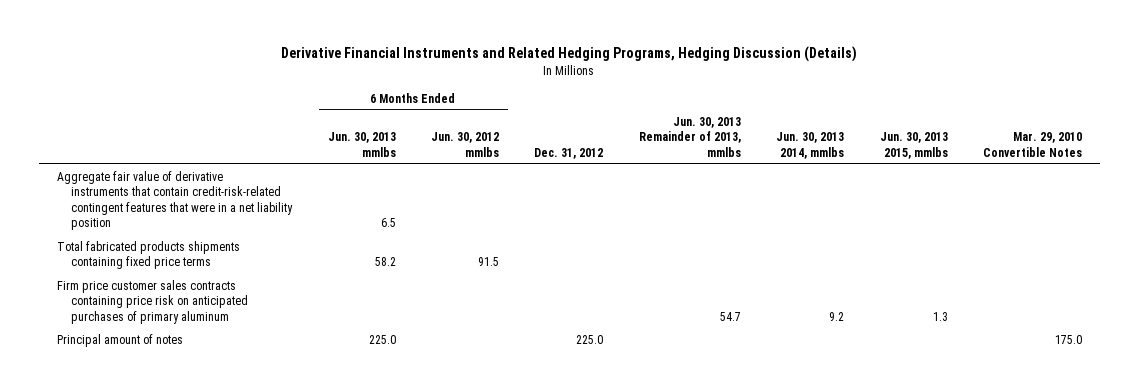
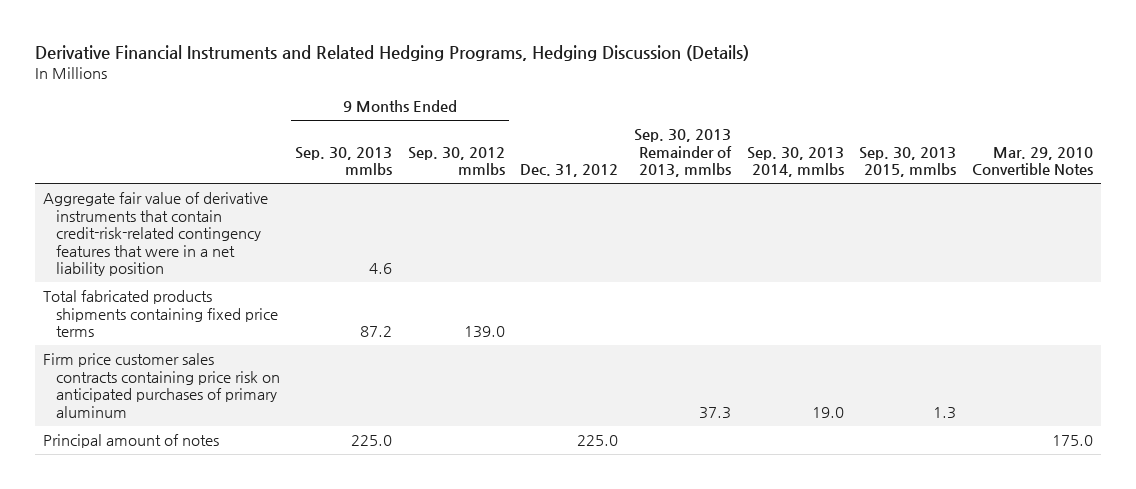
- | 6 Months Ended Jun. 30, 2013 mmlbs | 6 Months Ended Jun. 30, 2012 mmlbs | Dec. 31, 2012 | Jun. 30, 2013 Remainder of 2013, mmlbs | Jun. 30, 2013 2014, mmlbs | Jun. 30, 2013 2015, mmlbs | Mar. 29, 2010 Convertible Notes
+ | 9 Months Ended Sep. 30, 2013 mmlbs | 9 Months Ended Sep. 30, 2012 mmlbs | Dec. 31, 2012 | Sep. 30, 2013 Remainder of 2013, mmlbs | Sep. 30, 2013 2014, mmlbs | Sep. 30, 2013 2015, mmlbs | Mar. 29, 2010 Convertible Notes
- Aggregate fair value of derivative instruments that contain credit-risk-related contingent features that were in a net liability position | 6.5 | | | | | |
+ Aggregate fair value of derivative instruments that contain credit-risk-related contingency features that were in a net liability position | 4.6 | | | | | |

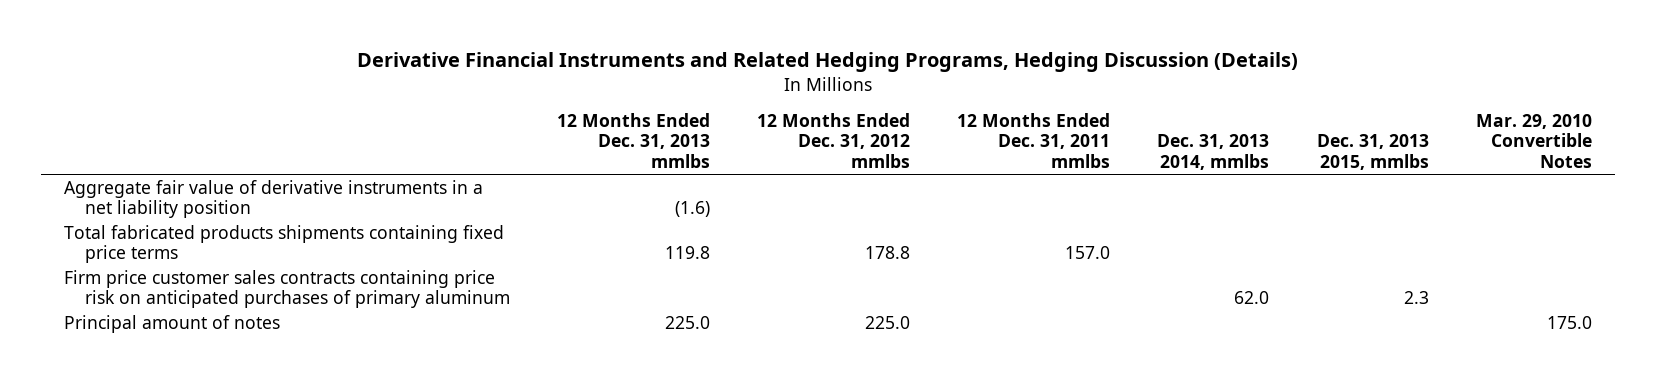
- | 9 Months Ended Sep. 30, 2013 mmlbs | 9 Months Ended Sep. 30, 2012 mmlbs | Dec. 31, 2012 | Sep. 30, 2013 Remainder of 2013, mmlbs | Sep. 30, 2013 2014, mmlbs | Sep. 30, 2013 2015, mmlbs | Mar. 29, 2010 Convertible Notes
+ | 12 Months Ended Dec. 31, 2013 mmlbs | 12 Months Ended Dec. 31, 2012 mmlbs | 12 Months Ended Dec. 31, 2011 mmlbs | Dec. 31, 2013 2014, mmlbs | Dec. 31, 2013 2015, mmlbs | Mar. 29, 2010 Convertible Notes
- Aggregate fair value of derivative instruments that contain credit-risk-related contingency features that were in a net liability position | 4.6 | | | | | |
+ Aggregate fair value of derivative instruments in a net liability position | (1.6) | | | | |

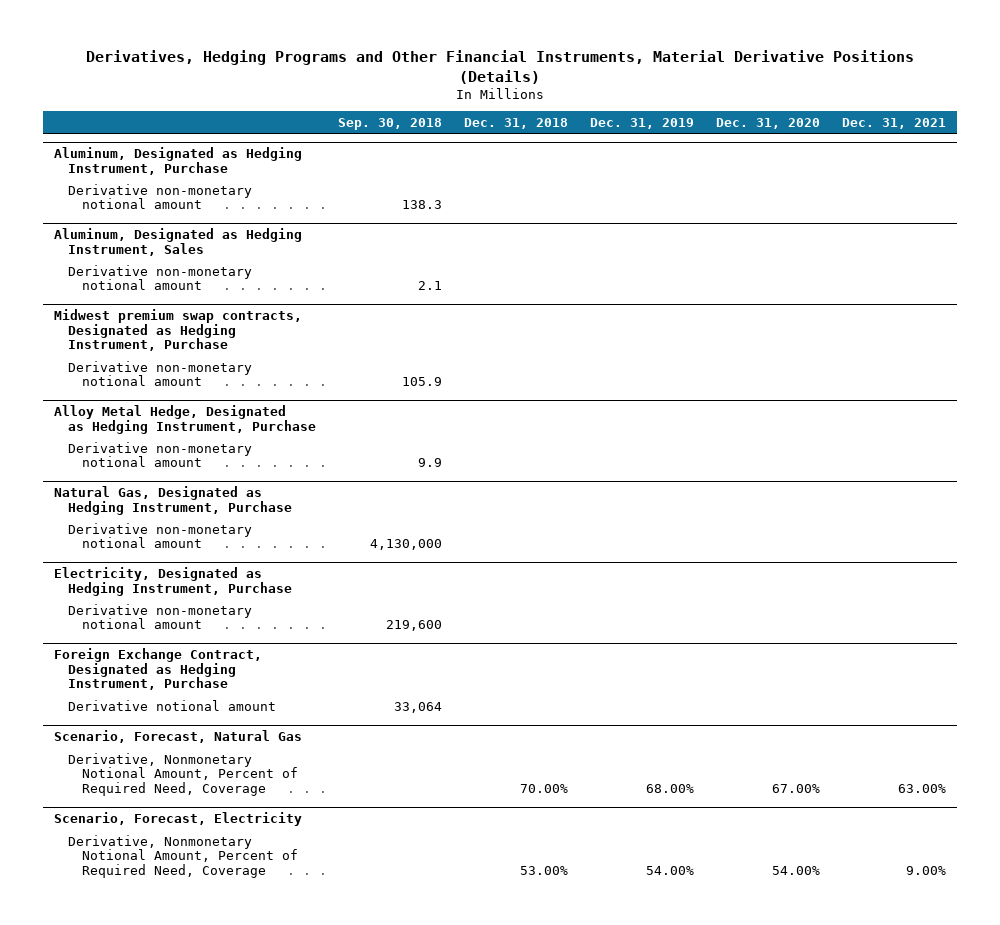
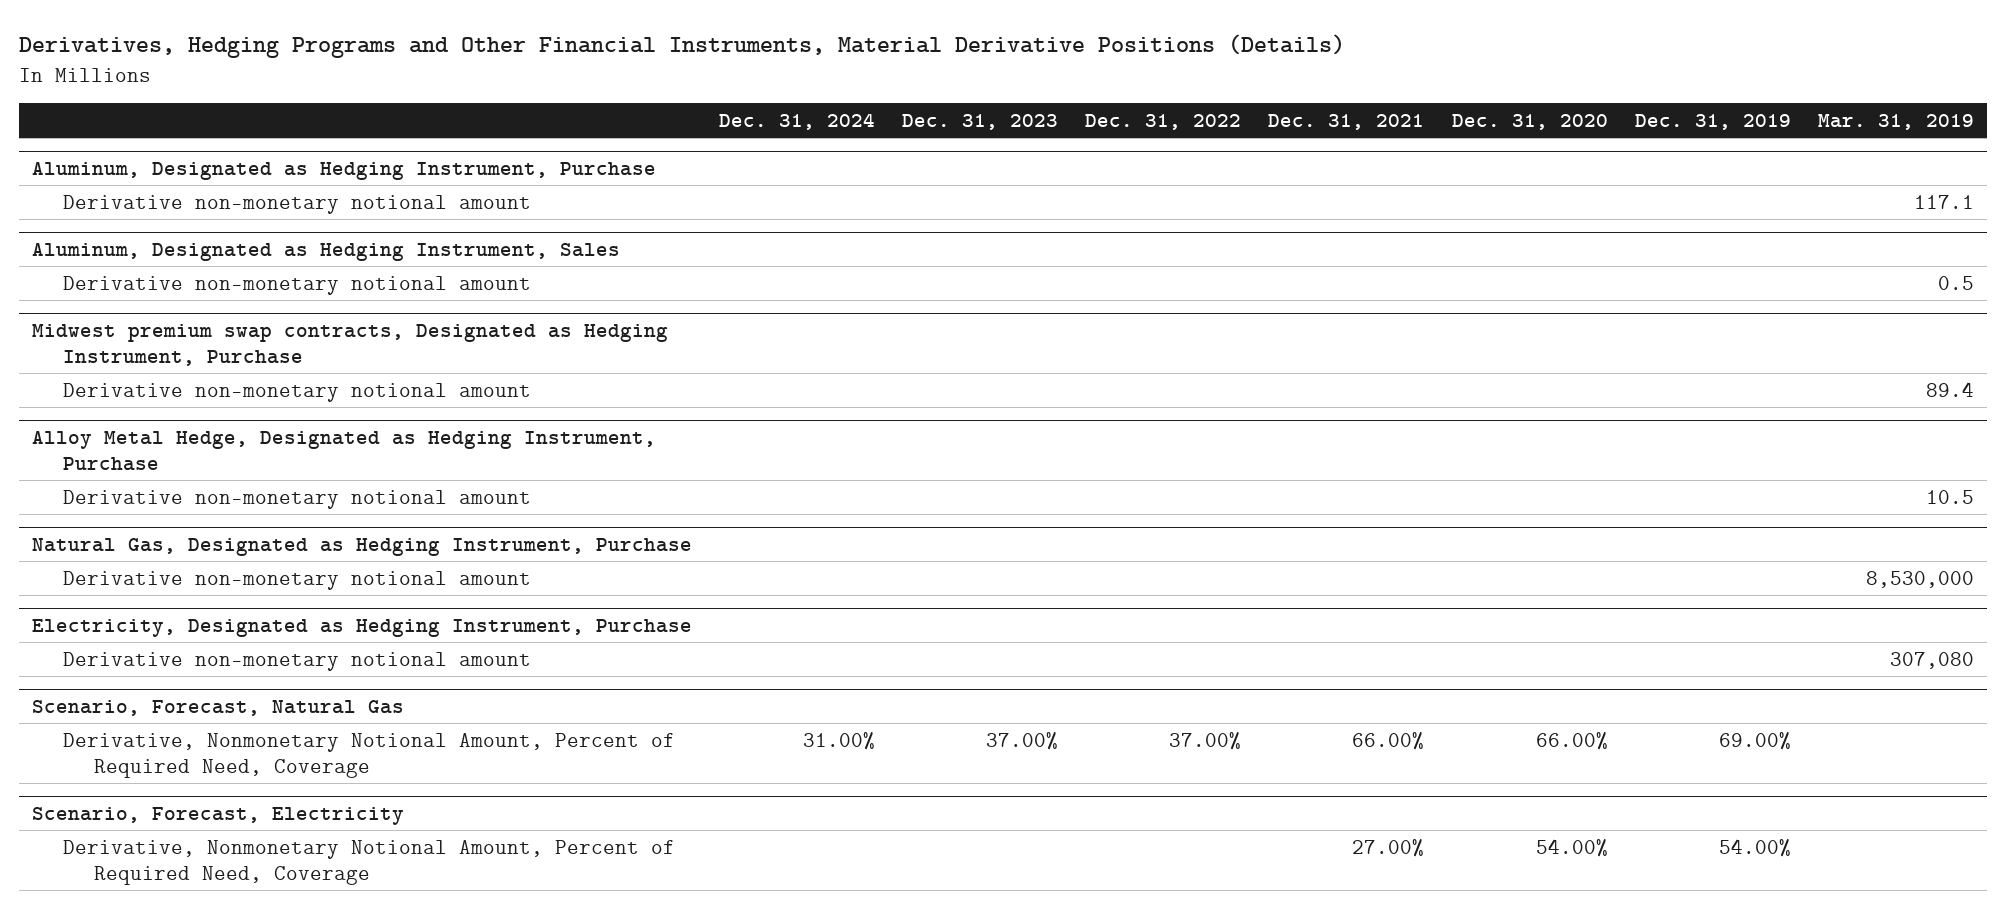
- | Sep. 30, 2018 | Dec. 31, 2018 | Dec. 31, 2019 | Dec. 31, 2020 | Dec. 31, 2021
+ | Dec. 31, 2024 | Dec. 31, 2023 | Dec. 31, 2022 | Dec. 31, 2021 | Dec. 31, 2020 | Dec. 31, 2019 | Mar. 31, 2019
- Foreign Exchange Contract, Designated as Hedging Instrument, Purchase
- Derivative notional amount | 33,064 | | | |
@ Scenario, Forecast, Natural Gas
- Derivative, Nonmonetary Notional Amount, Percent of Required Need, Coverage | | 70.00% | 68.00% | 67.00% | 63.00%
+ Derivative, Nonmonetary Notional Amount, Percent of Required Need, Coverage | 31.00% | 37.00% | 37.00% | 66.00% | 66.00% | 69.00% |
@ Scenario, Forecast, Electricity
- Derivative, Nonmonetary Notional Amount, Percent of Required Need, Coverage | | 53.00% | 54.00% | 54.00% | 9.00%
+ Derivative, Nonmonetary Notional Amount, Percent of Required Need, Coverage | | | | 27.00% | 54.00% | 54.00% |

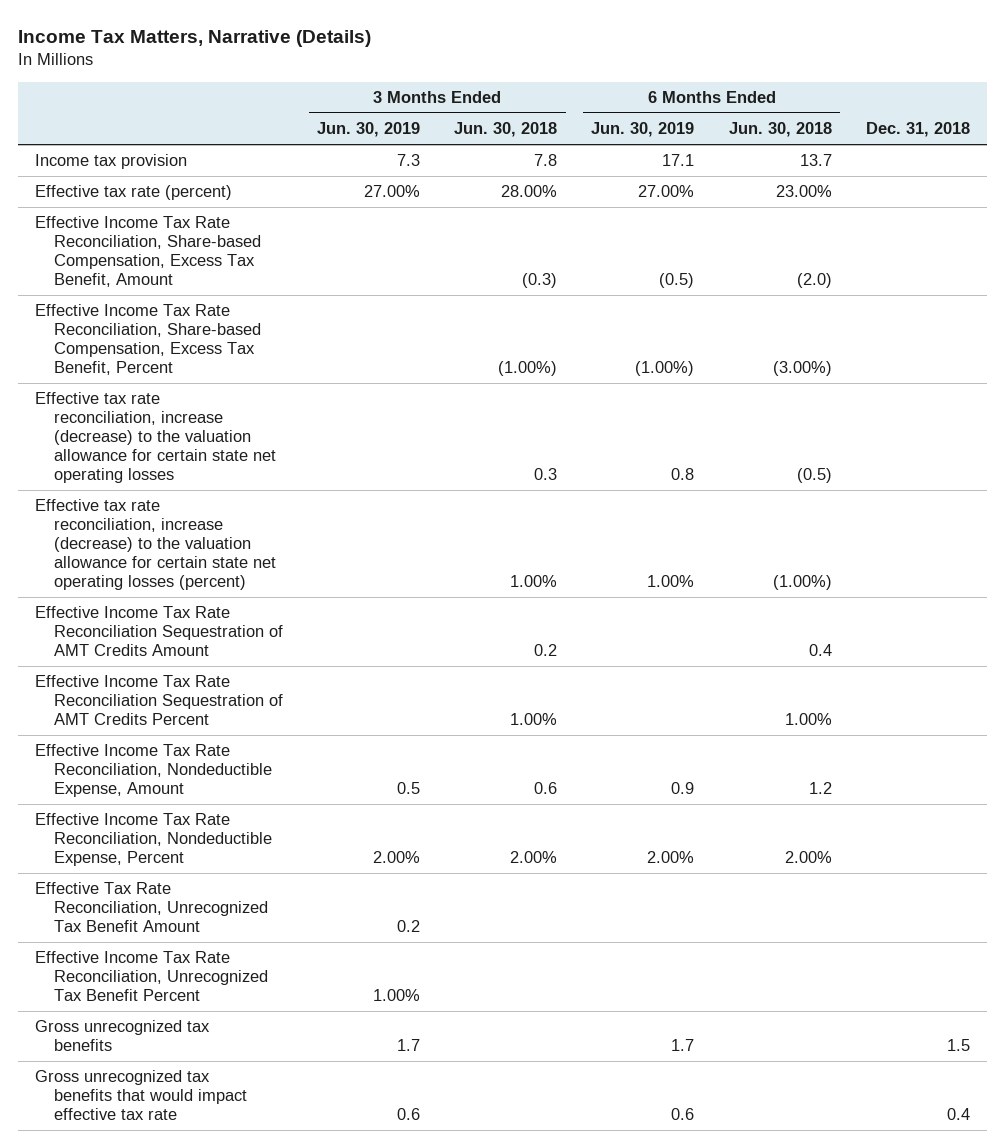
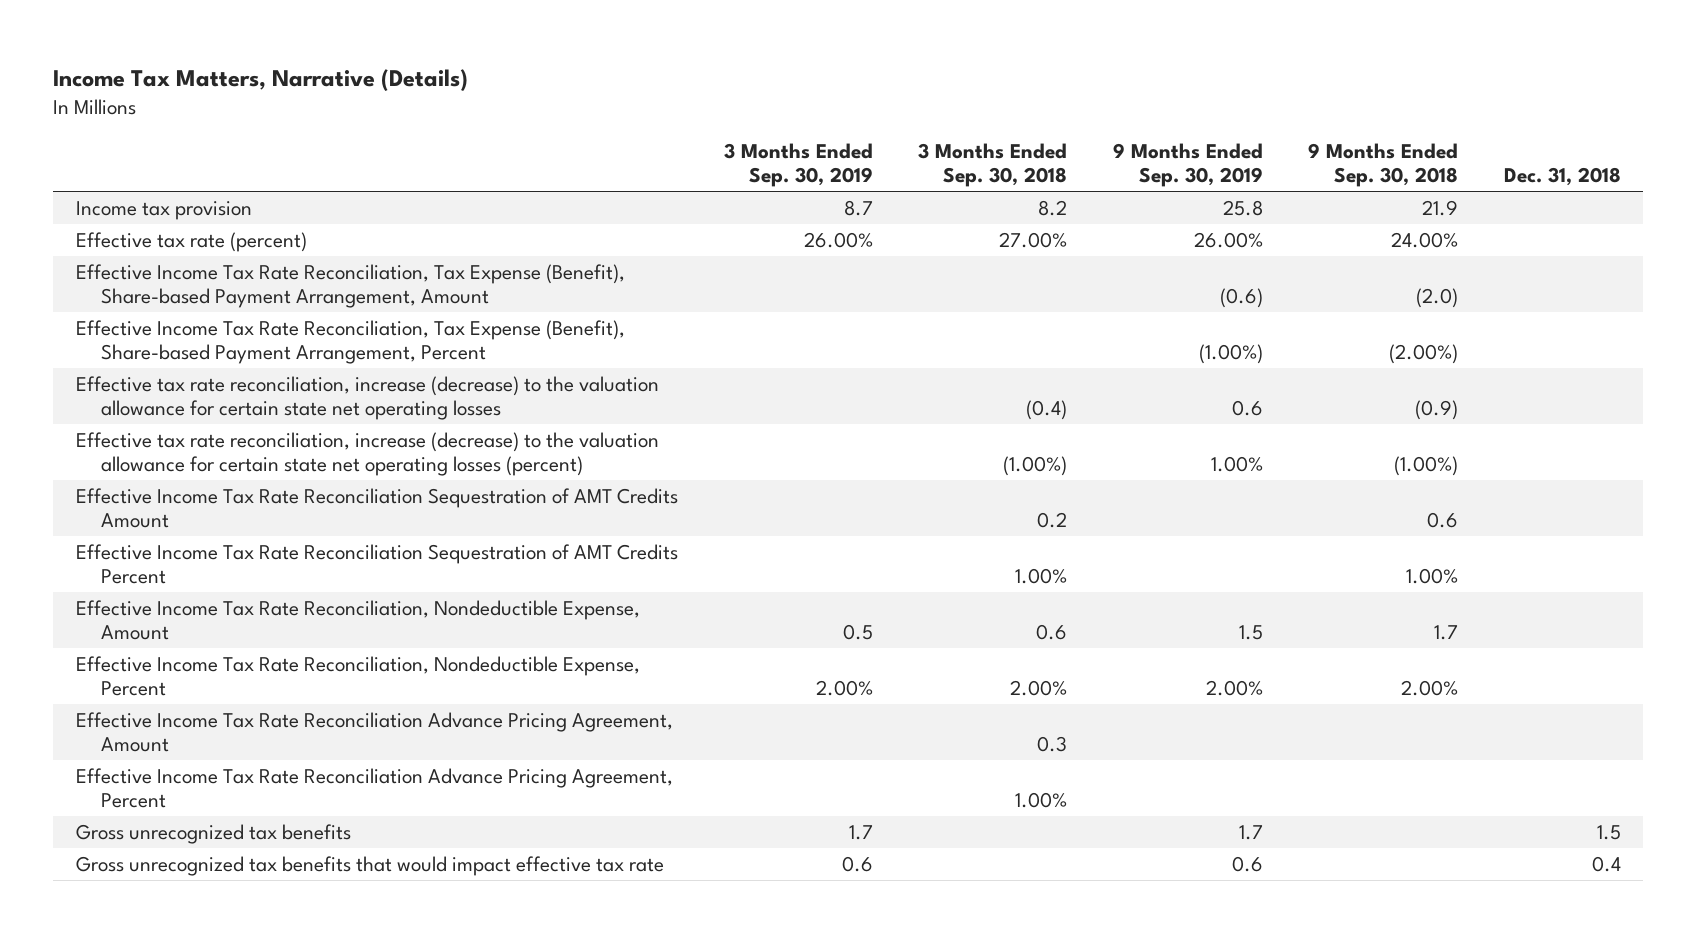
- | 3 Months Ended Jun. 30, 2019 | 3 Months Ended Jun. 30, 2018 | 6 Months Ended Jun. 30, 2019 | 6 Months Ended Jun. 30, 2018 | Dec. 31, 2018
+ | 3 Months Ended Sep. 30, 2019 | 3 Months Ended Sep. 30, 2018 | 9 Months Ended Sep. 30, 2019 | 9 Months Ended Sep. 30, 2018 | Dec. 31, 2018
- Effective Income Tax Rate Reconciliation, Share-based Compensation, Excess Tax Benefit, Amount | | (0.3) | (0.5) | (2.0) |
- Effective Income Tax Rate Reconciliation, Share-based Compensation, Excess Tax Benefit, Percent | | (1.00%) | (1.00%) | (3.00%) |
+ Effective Income Tax Rate Reconciliation, Tax Expense (Benefit), Share-based Payment Arrangement, Amount | | | (0.6) | (2.0) |
+ Effective Income Tax Rate Reconciliation, Tax Expense (Benefit), Share-based Payment Arrangement, Percent | | | (1.00%) | (2.00%) |
- Effective Tax Rate Reconciliation, Unrecognized Tax Benefit Amount | 0.2 | | | |
- Effective Income Tax Rate Reconciliation, Unrecognized Tax Benefit Percent | 1.00% | | | |
+ Effective Income Tax Rate Reconciliation Advance Pricing Agreement, Amount | | 0.3 | | |
+ Effective Income Tax Rate Reconciliation Advance Pricing Agreement, Percent | | 1.00% | | |

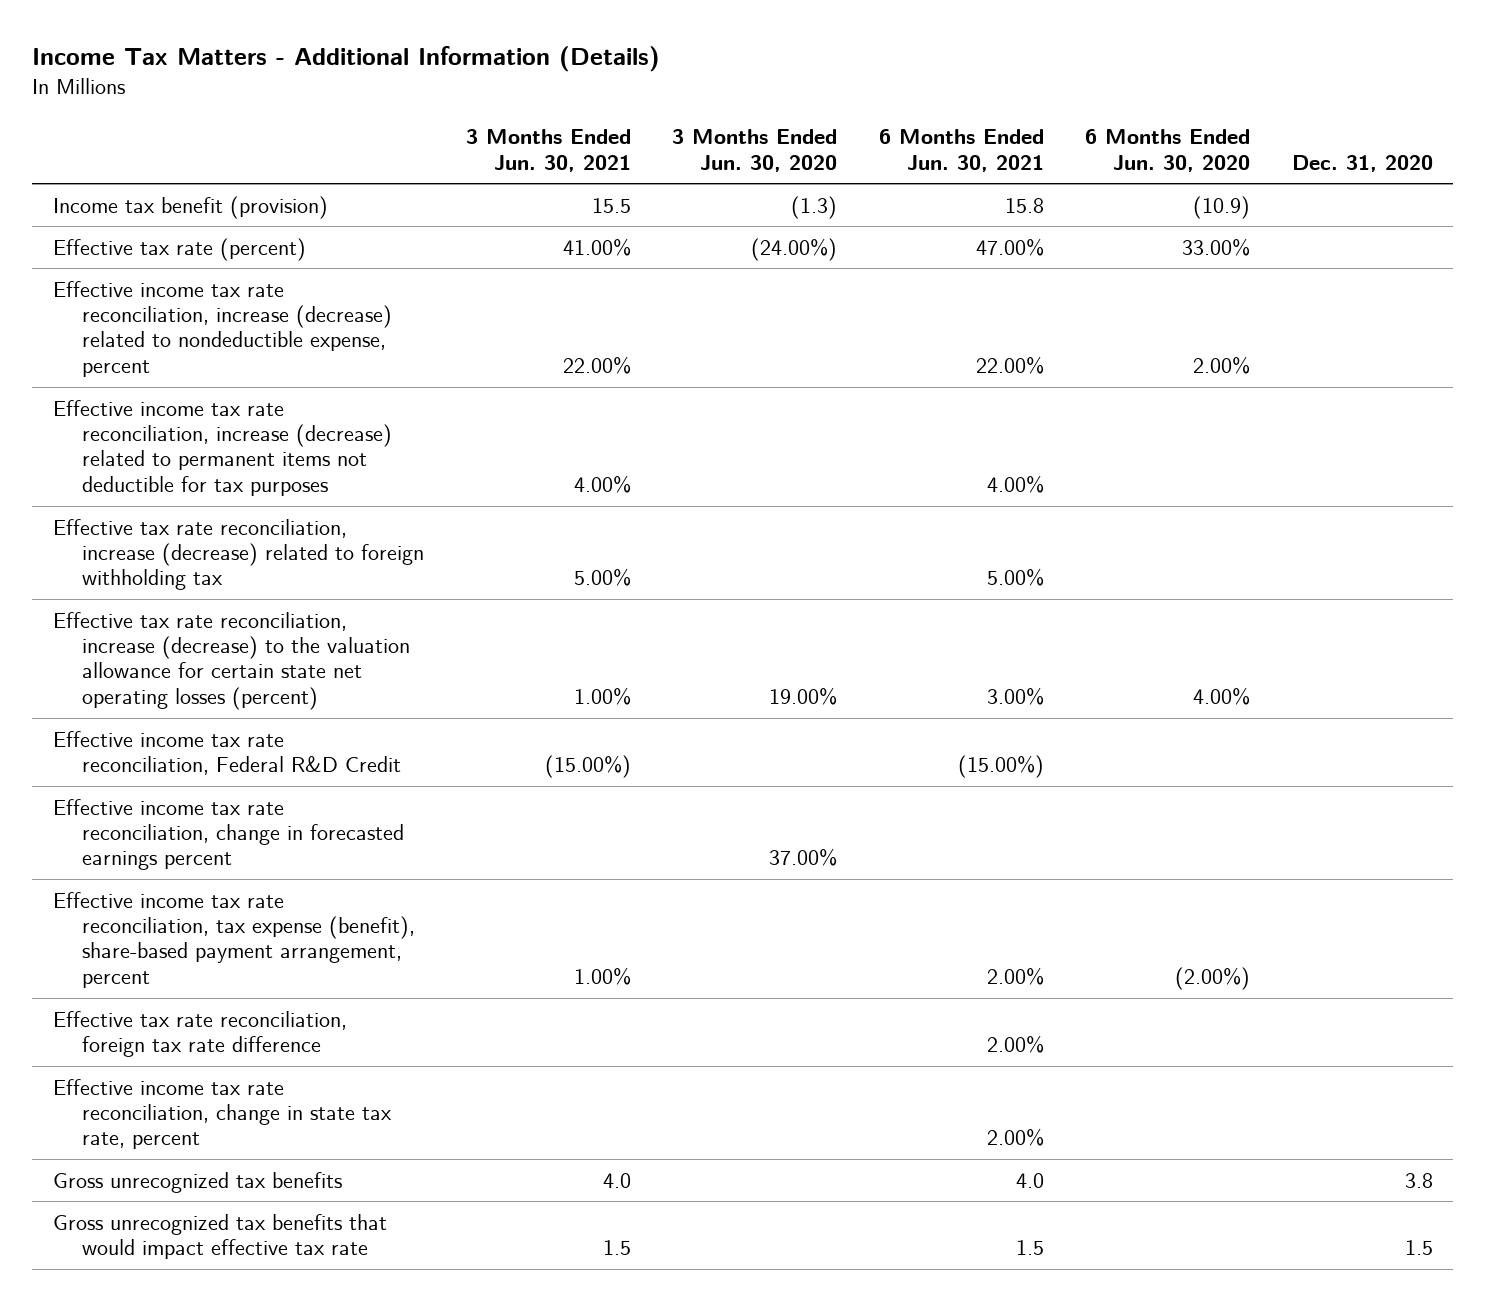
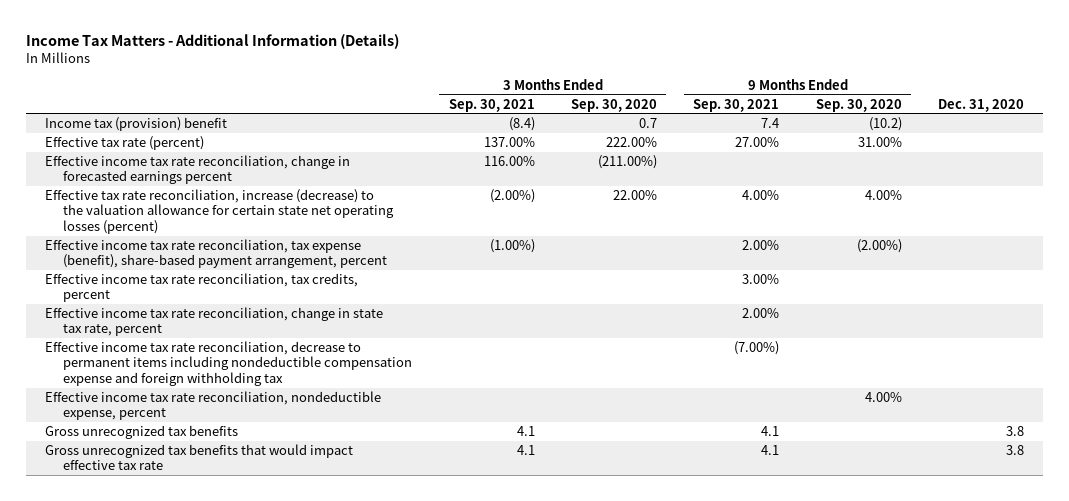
- | 3 Months Ended Jun. 30, 2021 | 3 Months Ended Jun. 30, 2020 | 6 Months Ended Jun. 30, 2021 | 6 Months Ended Jun. 30, 2020 | Dec. 31, 2020
+ | 3 Months Ended Sep. 30, 2021 | 3 Months Ended Sep. 30, 2020 | 9 Months Ended Sep. 30, 2021 | 9 Months Ended Sep. 30, 2020 | Dec. 31, 2020
- Income tax benefit (provision) | 15.5 | (1.3) | 15.8 | (10.9) |
+ Income tax (provision) benefit | (8.4) | 0.7 | 7.4 | (10.2) |
- Effective income tax rate reconciliation, increase (decrease) related to nondeductible expense, percent | 22.00% | | 22.00% | 2.00% |
- Effective income tax rate reconciliation, increase (decrease) related to permanent items not deductible for tax purposes | 4.00% | | 4.00% | |
- Effective tax rate reconciliation, increase (decrease) related to foreign withholding tax | 5.00% | | 5.00% | |
- Effective income tax rate reconciliation, Federal R&D Credit | (15.00%) | | (15.00%) | |
moved down: Effective tax rate reconciliation, increase (decrease) to the valuation allowance for certain state net operating losses (percent) | (2.00%) | 22.00% | 4.00% | 4.00% |
- Effective tax rate reconciliation, foreign tax rate difference | | | 2.00% | |
+ Effective income tax rate reconciliation, tax credits, percent | | | 3.00% | |
+ Effective income tax rate reconciliation, decrease to permanent items including nondeductible compensation expense and foreign withholding tax | | | (7.00%) | |
+ Effective income tax rate reconciliation, nondeductible expense, percent | | | | 4.00% |
- Gross unrecognized tax benefits that would impact effective tax rate | 1.5 | | 1.5 | | 1.5
+ Gross unrecognized tax benefits that would impact effective tax rate | 4.1 | | 4.1 | | 3.8

